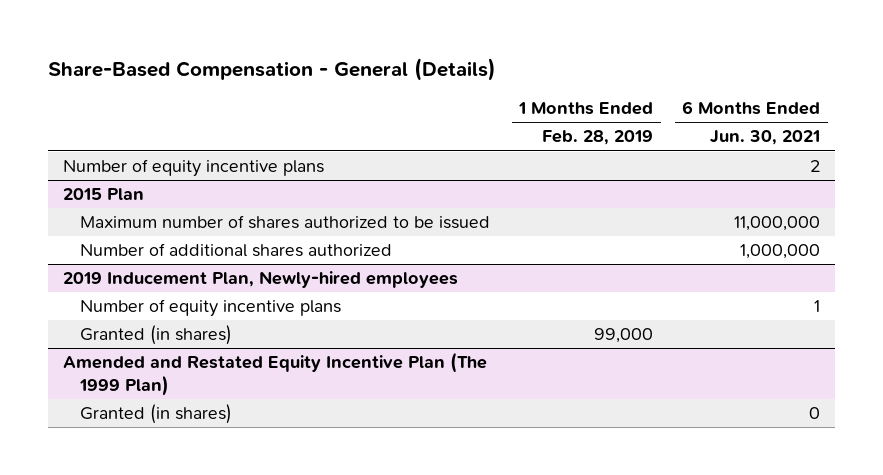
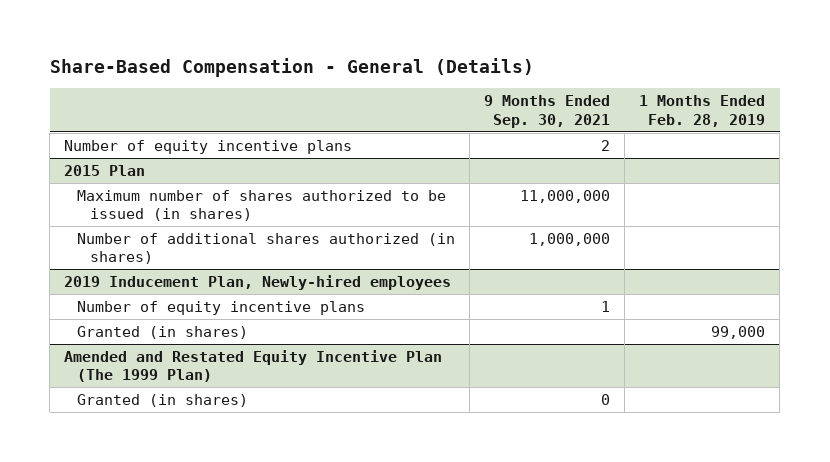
- | 1 Months Ended Feb. 28, 2019 | 6 Months Ended Jun. 30, 2021
+ | 9 Months Ended Sep. 30, 2021 | 1 Months Ended Feb. 28, 2019
@ 2015 Plan
- Maximum number of shares authorized to be issued | | 11,000,000
- Number of additional shares authorized | | 1,000,000
+ Maximum number of shares authorized to be issued (in shares) | 11,000,000 |
+ Number of additional shares authorized (in shares) | 1,000,000 |

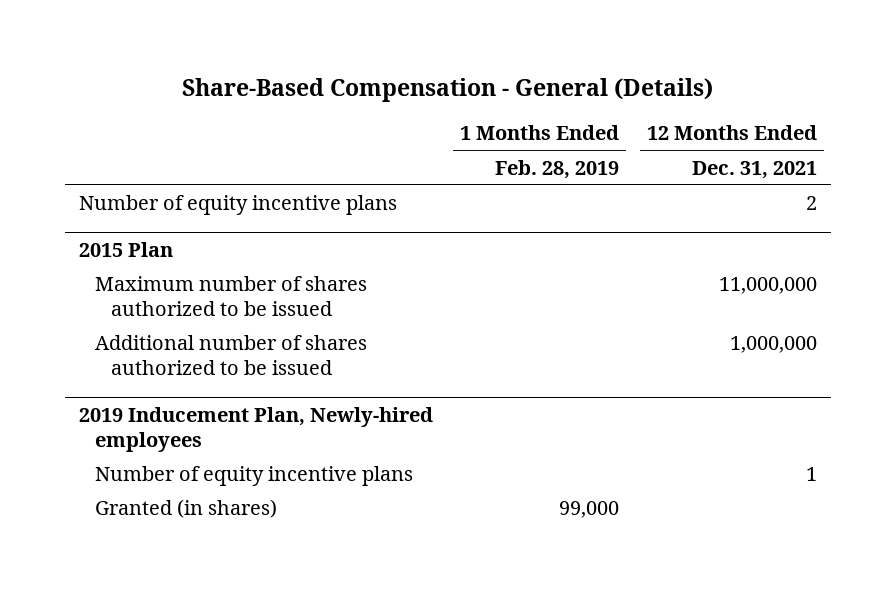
- | 9 Months Ended Sep. 30, 2021 | 1 Months Ended Feb. 28, 2019
+ | 1 Months Ended Feb. 28, 2019 | 12 Months Ended Dec. 31, 2021
@ 2015 Plan
- Maximum number of shares authorized to be issued (in shares) | 11,000,000 |
- Number of additional shares authorized (in shares) | 1,000,000 |
+ Maximum number of shares authorized to be issued | | 11,000,000
+ Additional number of shares authorized to be issued | | 1,000,000
- Amended and Restated Equity Incentive Plan (The 1999 Plan)
- Granted (in shares) | 0 |

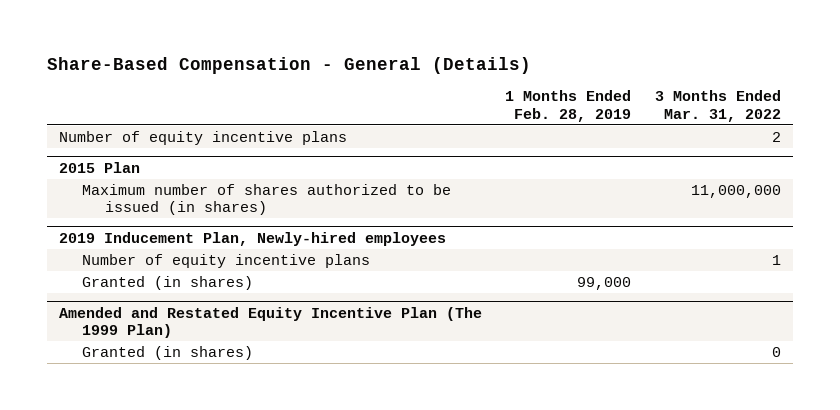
- | 1 Months Ended Feb. 28, 2019 | 12 Months Ended Dec. 31, 2021
+ | 1 Months Ended Feb. 28, 2019 | 3 Months Ended Mar. 31, 2022
@ 2015 Plan
- Maximum number of shares authorized to be issued | | 11,000,000
- Additional number of shares authorized to be issued | | 1,000,000
+ Maximum number of shares authorized to be issued (in shares) | | 11,000,000
+ Amended and Restated Equity Incentive Plan (The 1999 Plan)
+ Granted (in shares) | | 0

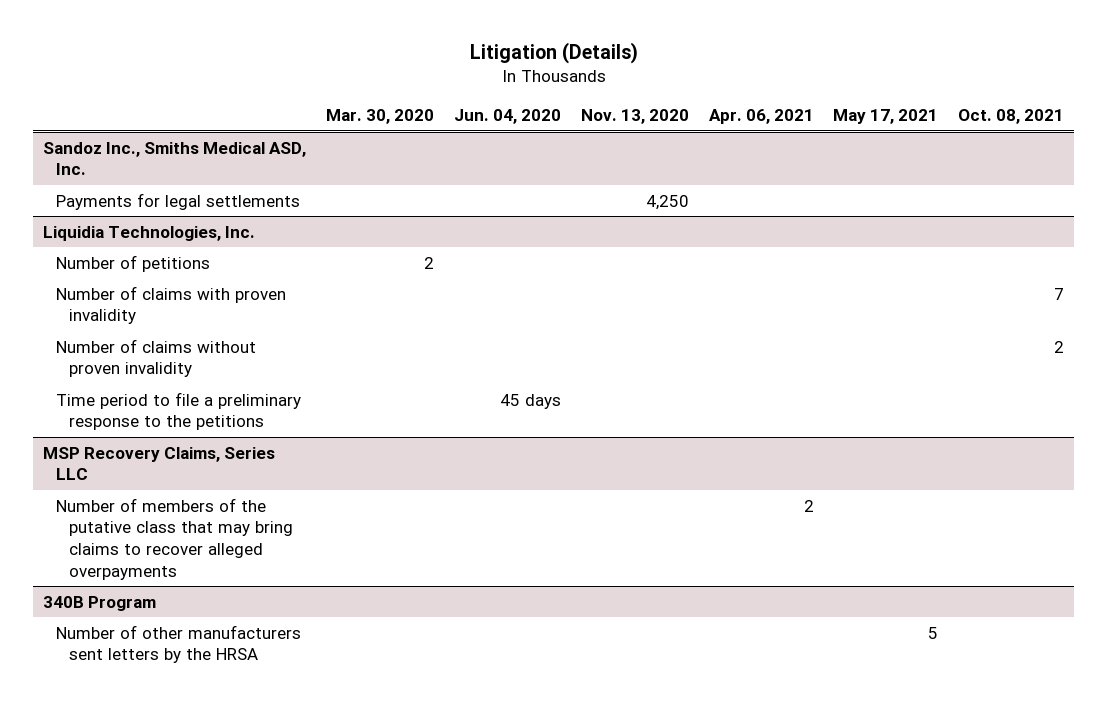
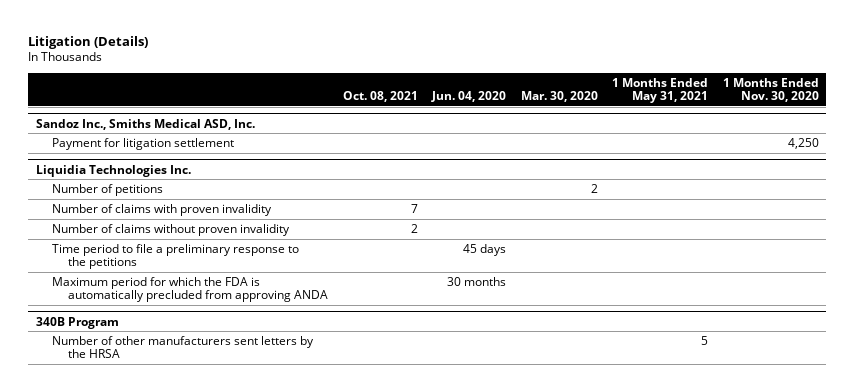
- | Mar. 30, 2020 | Jun. 04, 2020 | Nov. 13, 2020 | Apr. 06, 2021 | May 17, 2021 | Oct. 08, 2021
+ | Oct. 08, 2021 | Jun. 04, 2020 | Mar. 30, 2020 | 1 Months Ended May 31, 2021 | 1 Months Ended Nov. 30, 2020
@ Sandoz Inc., Smiths Medical ASD, Inc.
- Payments for legal settlements | | | 4,250 | | |
- Liquidia Technologies, Inc.
@ Sandoz Inc., Smiths Medical ASD, Inc.
+ Payment for litigation settlement | | | | | 4,250
+ Liquidia Technologies Inc.
- MSP Recovery Claims, Series LLC
- Number of members of the putative class that may bring claims to recover alleged overpayments | | | | 2 | |
+ Maximum period for which the FDA is automatically precluded from approving ANDA | | 30 months | | |

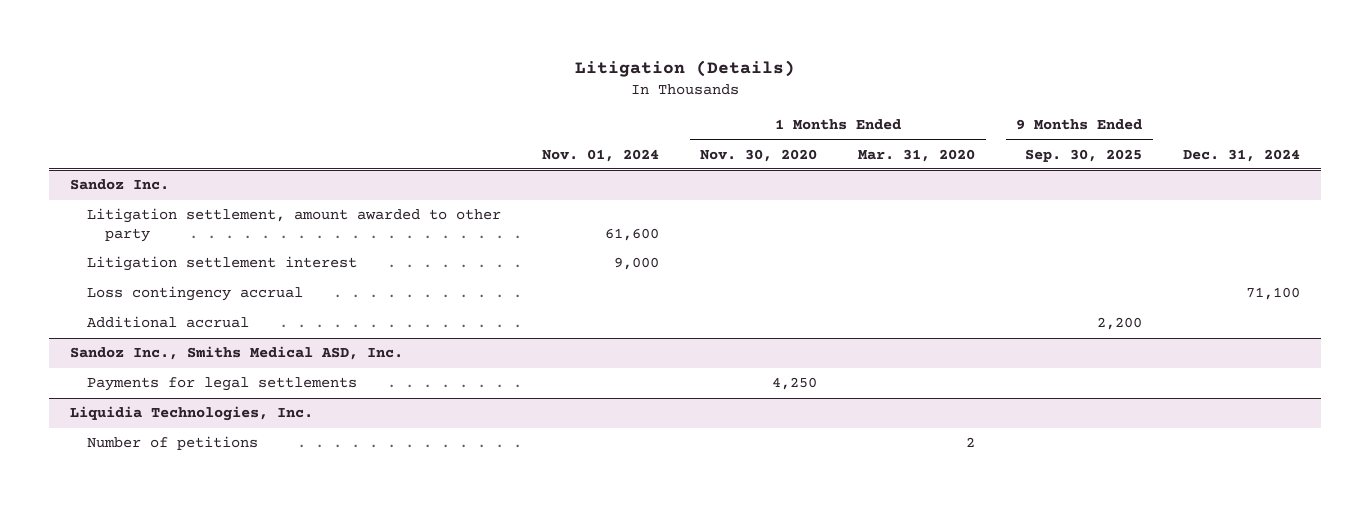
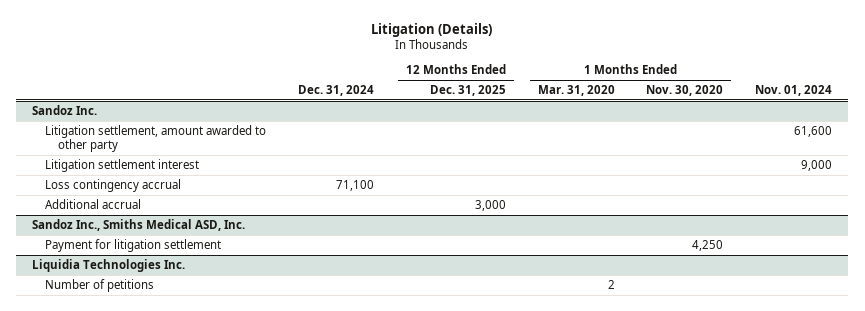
- | Nov. 01, 2024 | 1 Months Ended Nov. 30, 2020 | 1 Months Ended Mar. 31, 2020 | 9 Months Ended Sep. 30, 2025 | Dec. 31, 2024
+ | Dec. 31, 2024 | 12 Months Ended Dec. 31, 2025 | 1 Months Ended Mar. 31, 2020 | 1 Months Ended Nov. 30, 2020 | Nov. 01, 2024
@ Sandoz Inc., Smiths Medical ASD, Inc.
- Payments for legal settlements | | 4,250 | | |
- Liquidia Technologies, Inc.
@ Sandoz Inc., Smiths Medical ASD, Inc.
+ Payment for litigation settlement | | | | 4,250 |
+ Liquidia Technologies Inc.

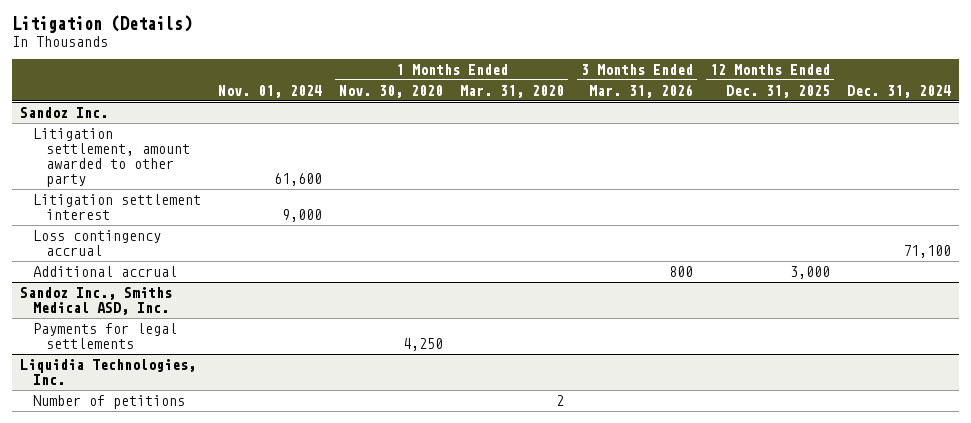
- | Dec. 31, 2024 | 12 Months Ended Dec. 31, 2025 | 1 Months Ended Mar. 31, 2020 | 1 Months Ended Nov. 30, 2020 | Nov. 01, 2024
+ | Nov. 01, 2024 | 1 Months Ended Nov. 30, 2020 | 1 Months Ended Mar. 31, 2020 | 3 Months Ended Mar. 31, 2026 | 12 Months Ended Dec. 31, 2025 | Dec. 31, 2024
@ Sandoz Inc., Smiths Medical ASD, Inc.
- Payment for litigation settlement | | | | 4,250 |
- Liquidia Technologies Inc.
@ Sandoz Inc., Smiths Medical ASD, Inc.
+ Payments for legal settlements | | 4,250 | | | |
+ Liquidia Technologies, Inc.

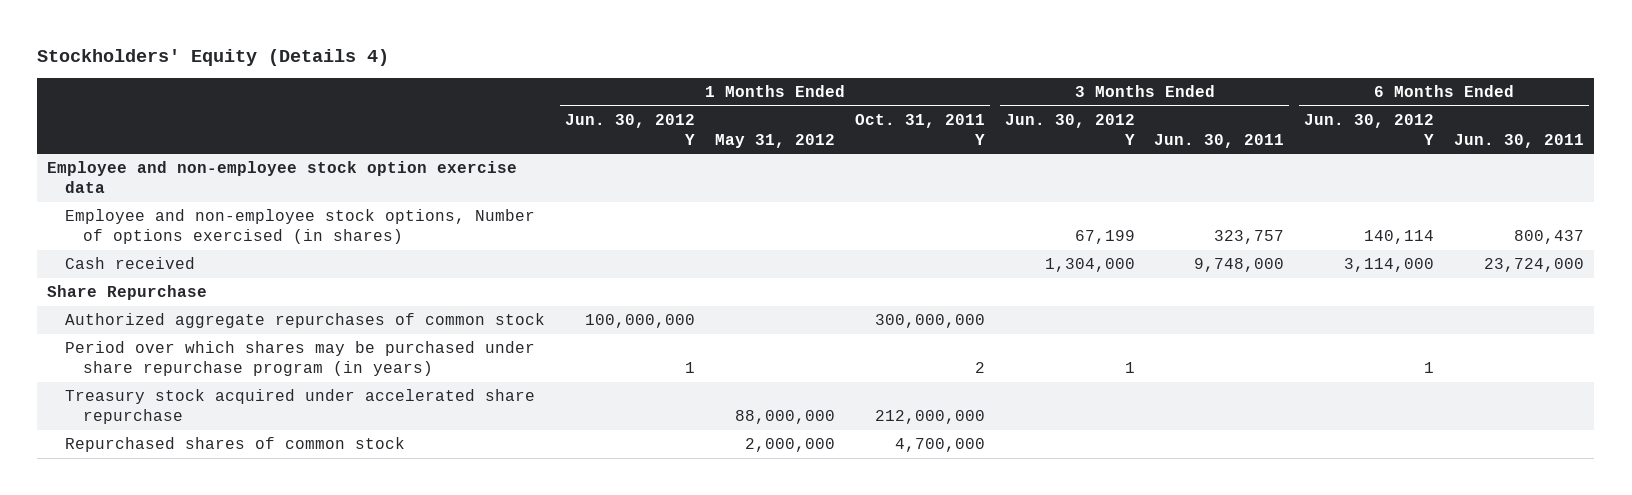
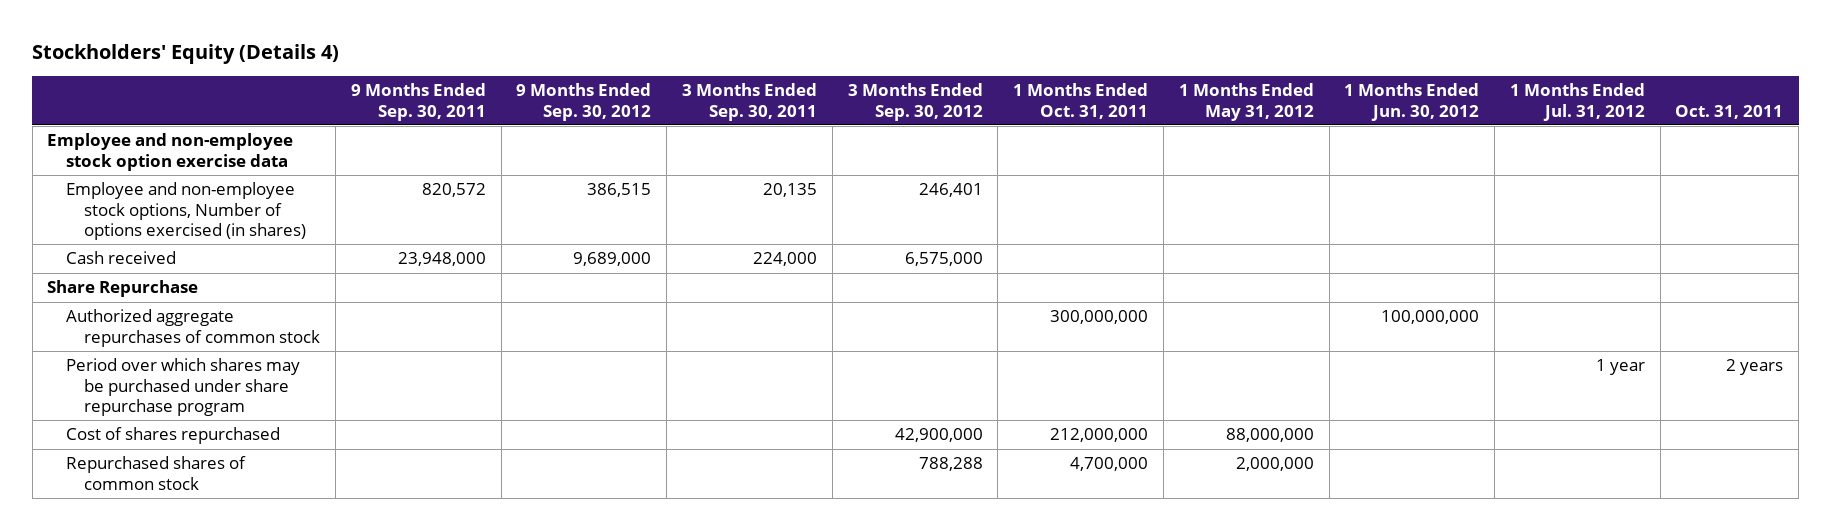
- | 1 Months Ended Jun. 30, 2012 Y | 1 Months Ended May 31, 2012 | 1 Months Ended Oct. 31, 2011 Y | 3 Months Ended Jun. 30, 2012 Y | 3 Months Ended Jun. 30, 2011 | 6 Months Ended Jun. 30, 2012 Y | 6 Months Ended Jun. 30, 2011
+ | 9 Months Ended Sep. 30, 2011 | 9 Months Ended Sep. 30, 2012 | 3 Months Ended Sep. 30, 2011 | 3 Months Ended Sep. 30, 2012 | 1 Months Ended Oct. 31, 2011 | 1 Months Ended May 31, 2012 | 1 Months Ended Jun. 30, 2012 | 1 Months Ended Jul. 31, 2012 | Oct. 31, 2011
- Period over which shares may be purchased under share repurchase program (in years) | 1 | | 2 | 1 | | 1 |
- Treasury stock acquired under accelerated share repurchase | | 88,000,000 | 212,000,000 | | | |
+ Period over which shares may be purchased under share repurchase program | | | | | | | | 1 year | 2 years
+ Cost of shares repurchased | | | | 42,900,000 | 212,000,000 | 88,000,000 | | |

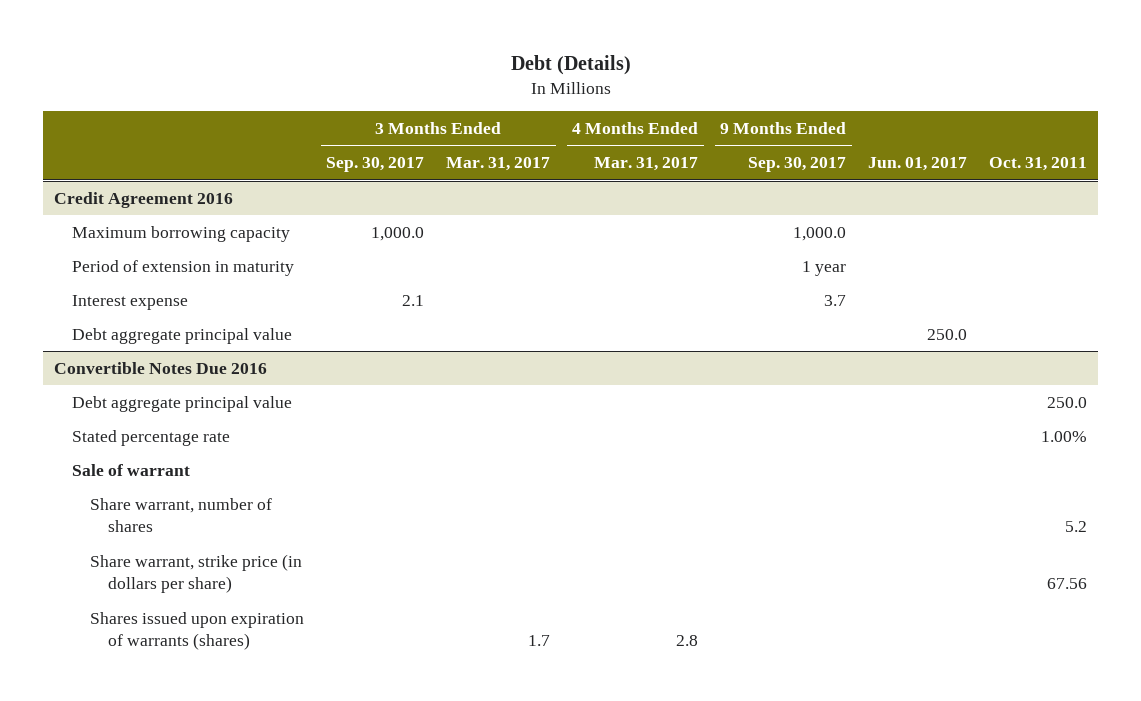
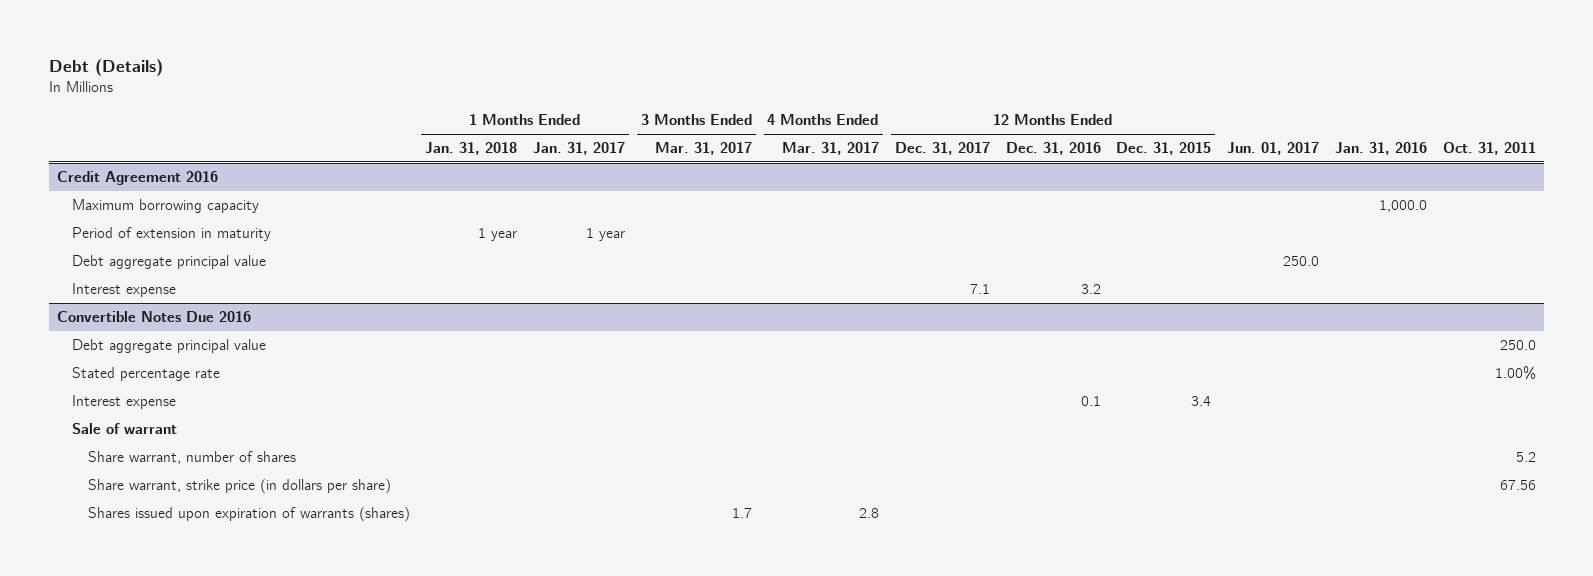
- | 3 Months Ended Sep. 30, 2017 | 3 Months Ended Mar. 31, 2017 | 4 Months Ended Mar. 31, 2017 | 9 Months Ended Sep. 30, 2017 | Jun. 01, 2017 | Oct. 31, 2011
+ | 1 Months Ended Jan. 31, 2018 | 1 Months Ended Jan. 31, 2017 | 3 Months Ended Mar. 31, 2017 | 4 Months Ended Mar. 31, 2017 | 12 Months Ended Dec. 31, 2017 | 12 Months Ended Dec. 31, 2016 | 12 Months Ended Dec. 31, 2015 | Jun. 01, 2017 | Jan. 31, 2016 | Oct. 31, 2011
@ Credit Agreement 2016
moved down: Interest expense | | | | | 7.1 | 3.2 | | | |
@ Convertible Notes Due 2016
+ Interest expense | | | | | | 0.1 | 3.4 | | |

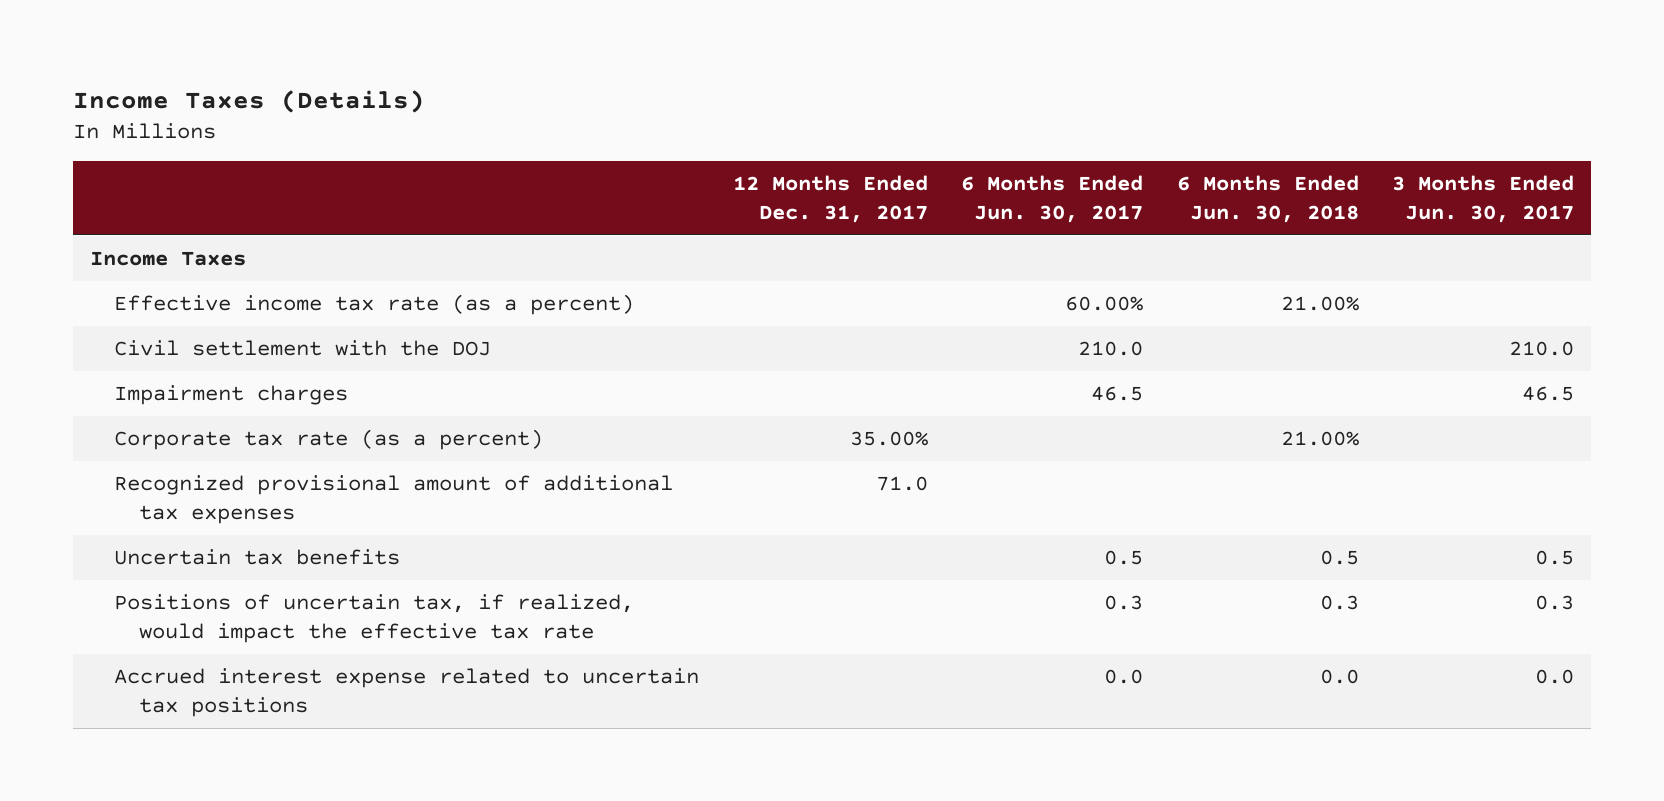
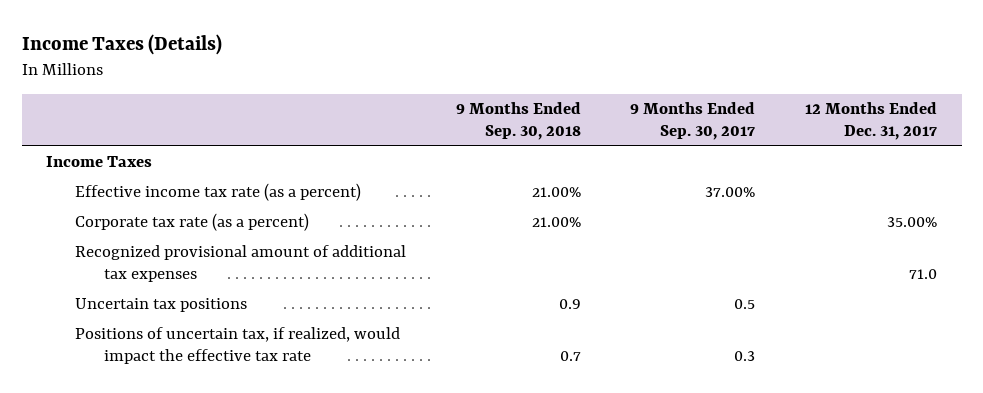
- | 12 Months Ended Dec. 31, 2017 | 6 Months Ended Jun. 30, 2017 | 6 Months Ended Jun. 30, 2018 | 3 Months Ended Jun. 30, 2017
+ | 9 Months Ended Sep. 30, 2018 | 9 Months Ended Sep. 30, 2017 | 12 Months Ended Dec. 31, 2017
- Civil settlement with the DOJ | | 210.0 | | 210.0
- Impairment charges | | 46.5 | | 46.5
- Uncertain tax benefits | | 0.5 | 0.5 | 0.5
+ Uncertain tax positions | 0.9 | 0.5 |
- Accrued interest expense related to uncertain tax positions | | 0.0 | 0.0 | 0.0

